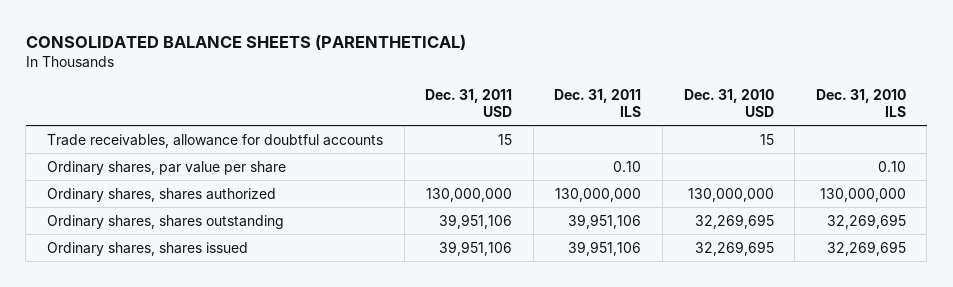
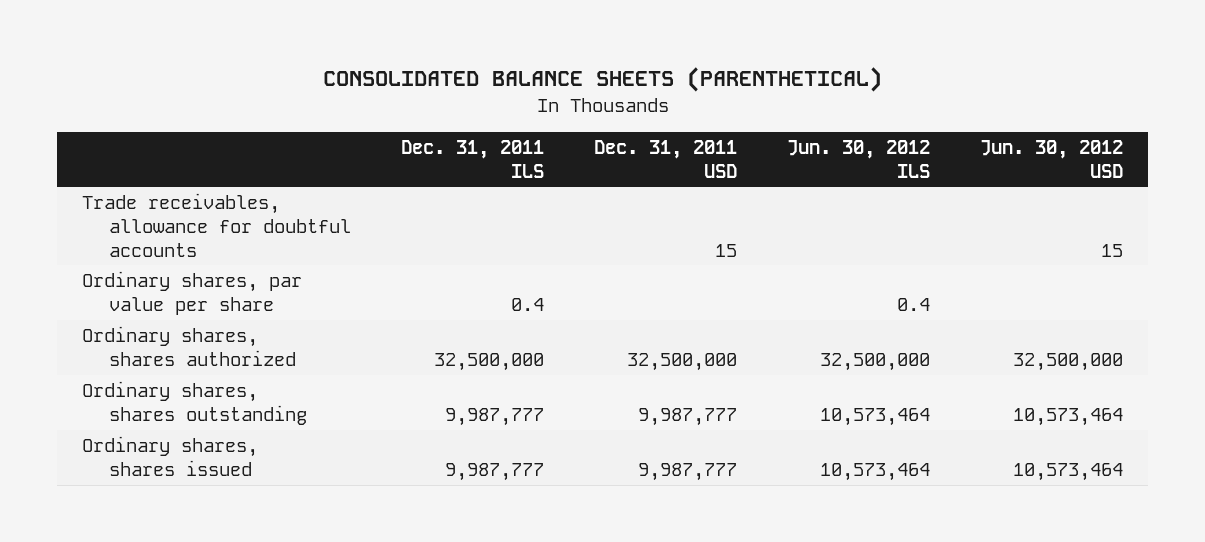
- | Dec. 31, 2011 USD | Dec. 31, 2011 ILS | Dec. 31, 2010 USD | Dec. 31, 2010 ILS
+ | Dec. 31, 2011 ILS | Dec. 31, 2011 USD | Jun. 30, 2012 ILS | Jun. 30, 2012 USD
- Ordinary shares, par value per share | | 0.10 | | 0.10
- Ordinary shares, shares authorized | 130,000,000 | 130,000,000 | 130,000,000 | 130,000,000
- Ordinary shares, shares outstanding | 39,951,106 | 39,951,106 | 32,269,695 | 32,269,695
- Ordinary shares, shares issued | 39,951,106 | 39,951,106 | 32,269,695 | 32,269,695
+ Ordinary shares, par value per share | 0.4 | | 0.4 |
+ Ordinary shares, shares authorized | 32,500,000 | 32,500,000 | 32,500,000 | 32,500,000
+ Ordinary shares, shares outstanding | 9,987,777 | 9,987,777 | 10,573,464 | 10,573,464
+ Ordinary shares, shares issued | 9,987,777 | 9,987,777 | 10,573,464 | 10,573,464

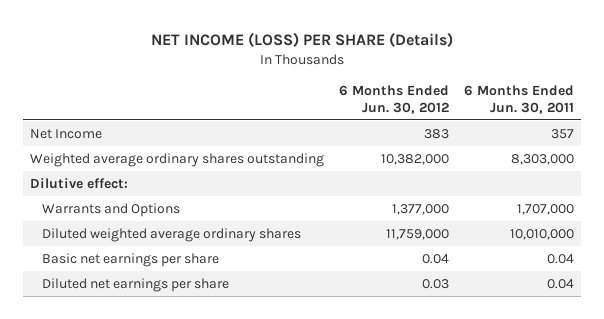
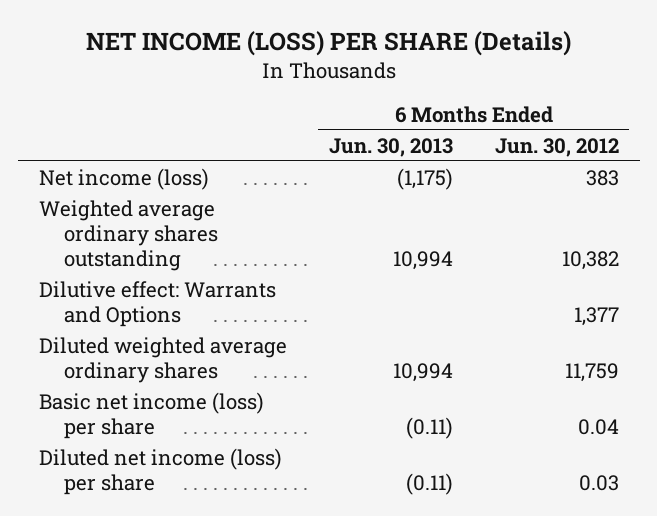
- | 6 Months Ended Jun. 30, 2012 | 6 Months Ended Jun. 30, 2011
+ | 6 Months Ended Jun. 30, 2013 | 6 Months Ended Jun. 30, 2012
- Net Income | 383 | 357
- Weighted average ordinary shares outstanding | 10,382,000 | 8,303,000
- Dilutive effect:
- Warrants and Options | 1,377,000 | 1,707,000
- Diluted weighted average ordinary shares | 11,759,000 | 10,010,000
- Basic net earnings per share | 0.04 | 0.04
- Diluted net earnings per share | 0.03 | 0.04
+ Net income (loss) | (1,175) | 383
+ Weighted average ordinary shares outstanding | 10,994 | 10,382
+ Dilutive effect: Warrants and Options | | 1,377
+ Diluted weighted average ordinary shares | 10,994 | 11,759
+ Basic net income (loss) per share | (0.11) | 0.04
+ Diluted net income (loss) per share | (0.11) | 0.03

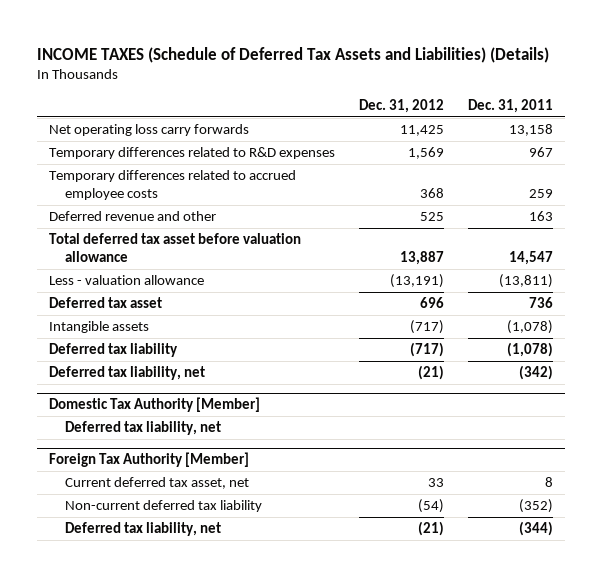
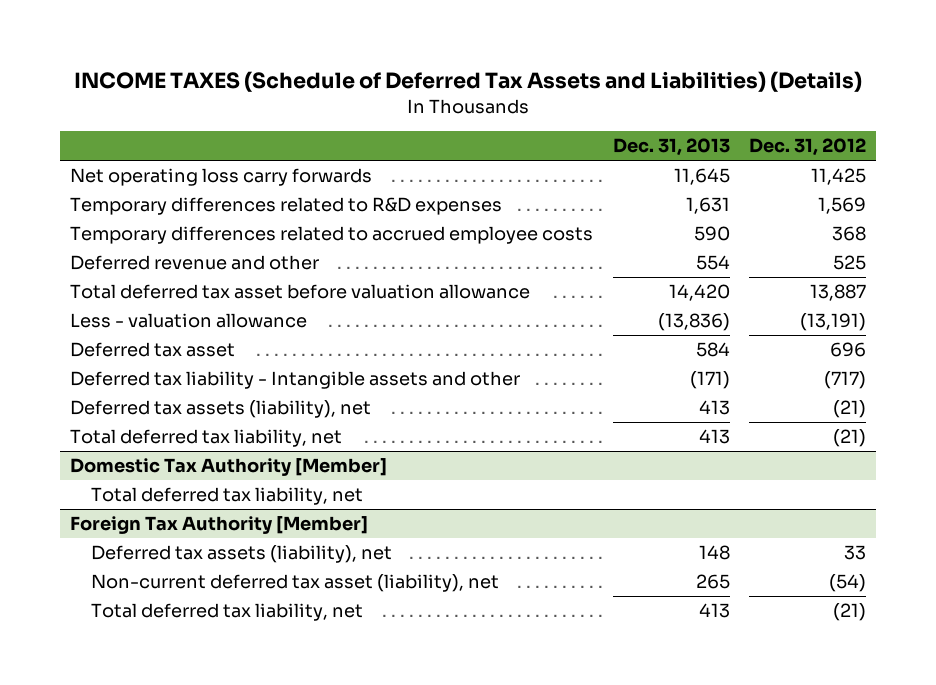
- | Dec. 31, 2012 | Dec. 31, 2011
+ | Dec. 31, 2013 | Dec. 31, 2012
- Intangible assets | (717) | (1,078)
- Deferred tax liability | (717) | (1,078)
- Deferred tax liability, net | (21) | (342)
+ Deferred tax liability - Intangible assets and other | (171) | (717)
+ Deferred tax assets (liability), net | 413 | (21)
+ Total deferred tax liability, net | 413 | (21)
@ Domestic Tax Authority [Member]
- Deferred tax liability, net
+ Total deferred tax liability, net
@ Foreign Tax Authority [Member]
- Current deferred tax asset, net | 33 | 8
- Non-current deferred tax liability | (54) | (352)
- Deferred tax liability, net | (21) | (344)
+ Deferred tax assets (liability), net | 148 | 33
+ Non-current deferred tax asset (liability), net | 265 | (54)
+ Total deferred tax liability, net | 413 | (21)

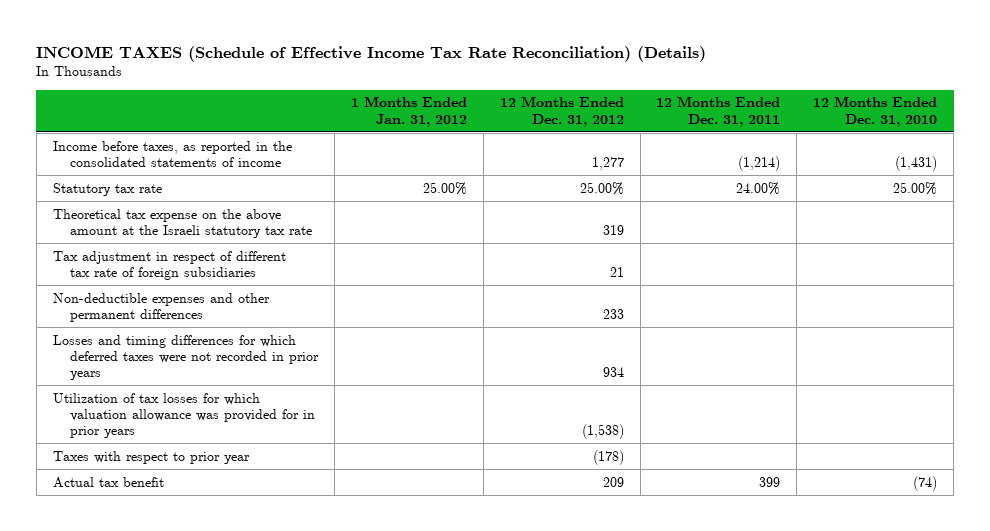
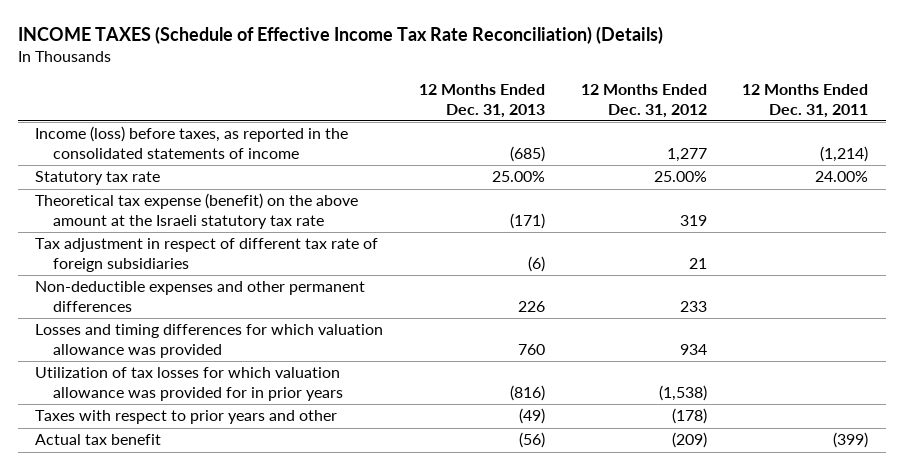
- | 1 Months Ended Jan. 31, 2012 | 12 Months Ended Dec. 31, 2012 | 12 Months Ended Dec. 31, 2011 | 12 Months Ended Dec. 31, 2010
+ | 12 Months Ended Dec. 31, 2013 | 12 Months Ended Dec. 31, 2012 | 12 Months Ended Dec. 31, 2011
- Income before taxes, as reported in the consolidated statements of income | | 1,277 | (1,214) | (1,431)
+ Income (loss) before taxes, as reported in the consolidated statements of income | (685) | 1,277 | (1,214)
- Theoretical tax expense on the above amount at the Israeli statutory tax rate | | 319 | |
+ Theoretical tax expense (benefit) on the above amount at the Israeli statutory tax rate | (171) | 319 |
- Losses and timing differences for which deferred taxes were not recorded in prior years | | 934 | |
+ Losses and timing differences for which valuation allowance was provided | 760 | 934 |
- Taxes with respect to prior year | | (178) | |
- Actual tax benefit | | 209 | 399 | (74)
+ Taxes with respect to prior years and other | (49) | (178) |
+ Actual tax benefit | (56) | (209) | (399)

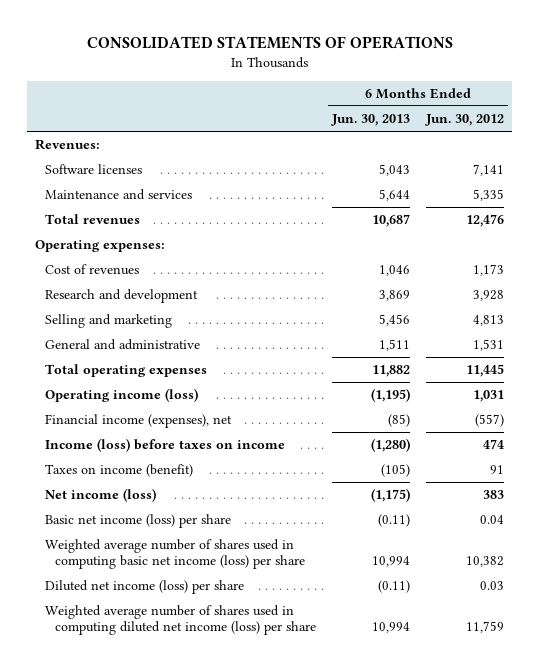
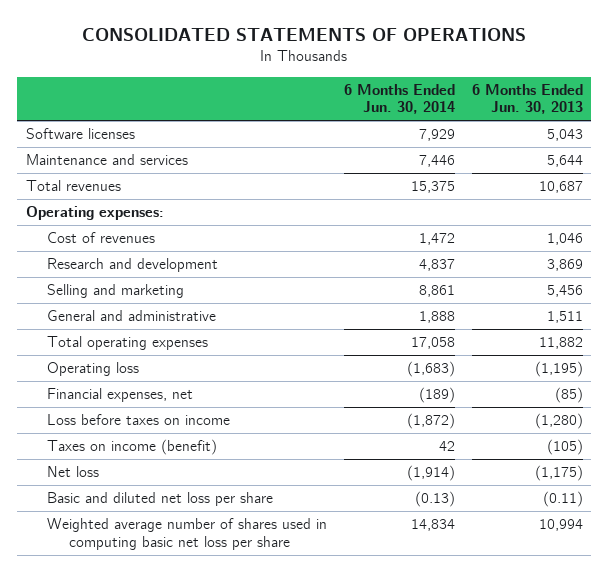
- | 6 Months Ended Jun. 30, 2013 | 6 Months Ended Jun. 30, 2012
+ | 6 Months Ended Jun. 30, 2014 | 6 Months Ended Jun. 30, 2013
- Revenues:
- Operating income (loss) | (1,195) | 1,031
- Financial income (expenses), net | (85) | (557)
- Income (loss) before taxes on income | (1,280) | 474
+ Operating loss | (1,683) | (1,195)
+ Financial expenses, net | (189) | (85)
+ Loss before taxes on income | (1,872) | (1,280)
- Net income (loss) | (1,175) | 383
- Basic net income (loss) per share | (0.11) | 0.04
- Weighted average number of shares used in computing basic net income (loss) per share | 10,994 | 10,382
- Diluted net income (loss) per share | (0.11) | 0.03
- Weighted average number of shares used in computing diluted net income (loss) per share | 10,994 | 11,759
+ Net loss | (1,914) | (1,175)
+ Basic and diluted net loss per share | (0.13) | (0.11)
+ Weighted average number of shares used in computing basic net loss per share | 14,834 | 10,994

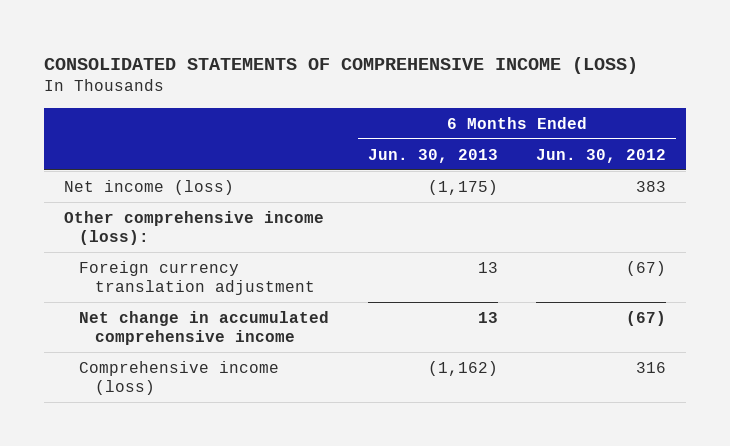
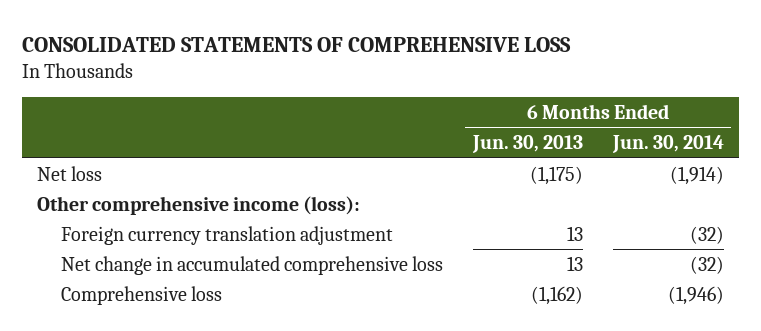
- CONSOLIDATED STATEMENTS OF COMPREHENSIVE INCOME (LOSS)
+ CONSOLIDATED STATEMENTS OF COMPREHENSIVE LOSS
- | 6 Months Ended Jun. 30, 2013 | 6 Months Ended Jun. 30, 2012
+ | 6 Months Ended Jun. 30, 2013 | 6 Months Ended Jun. 30, 2014
- Net income (loss) | (1,175) | 383
+ Net loss | (1,175) | (1,914)
- Net change in accumulated comprehensive income | 13 | (67)
- Comprehensive income (loss) | (1,162) | 316
+ Net change in accumulated comprehensive loss | 13 | (32)
+ Comprehensive loss | (1,162) | (1,946)

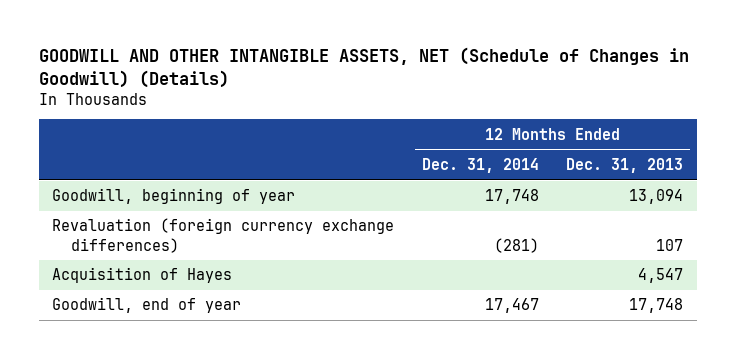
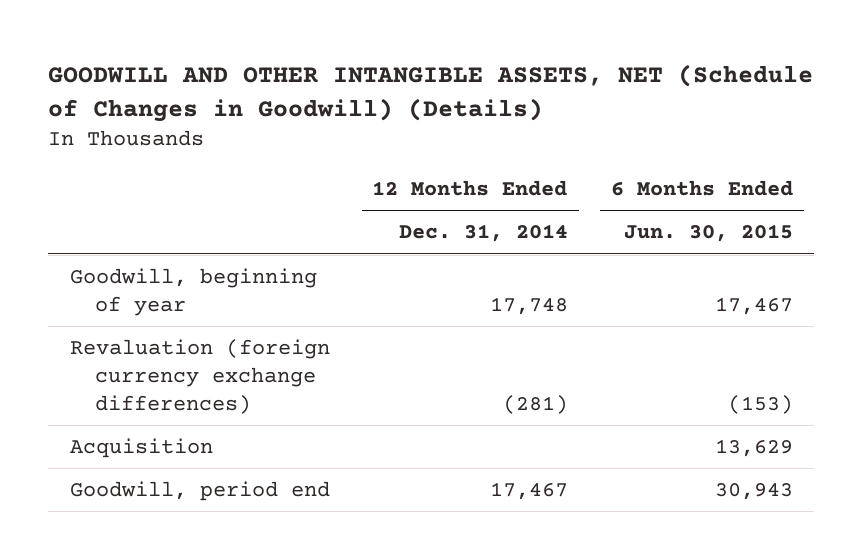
- | 12 Months Ended Dec. 31, 2014 | 12 Months Ended Dec. 31, 2013
+ | 12 Months Ended Dec. 31, 2014 | 6 Months Ended Jun. 30, 2015
- Acquisition of Hayes | | 4,547
- Goodwill, end of year | 17,467 | 17,748
+ Acquisition | | 13,629
+ Goodwill, period end | 17,467 | 30,943

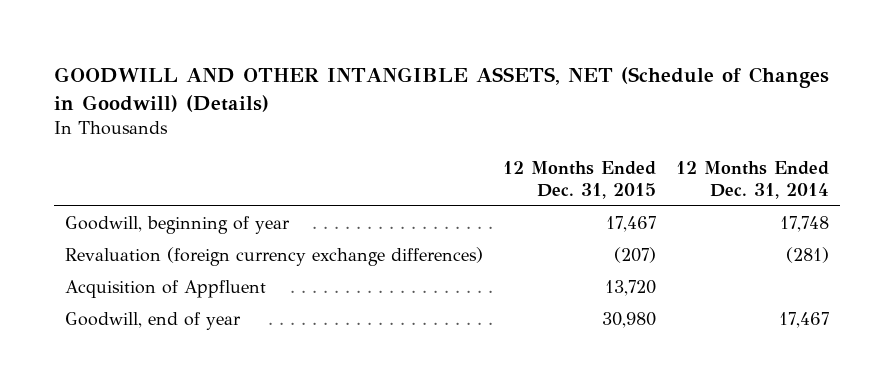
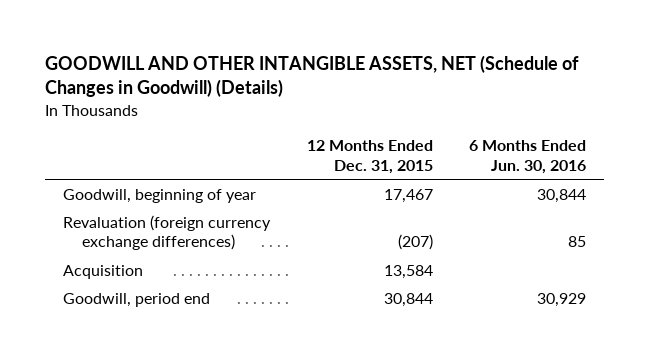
- | 12 Months Ended Dec. 31, 2015 | 12 Months Ended Dec. 31, 2014
+ | 12 Months Ended Dec. 31, 2015 | 6 Months Ended Jun. 30, 2016
- Acquisition of Appfluent | 13,720 |
- Goodwill, end of year | 30,980 | 17,467
+ Acquisition | 13,584 |
+ Goodwill, period end | 30,844 | 30,929

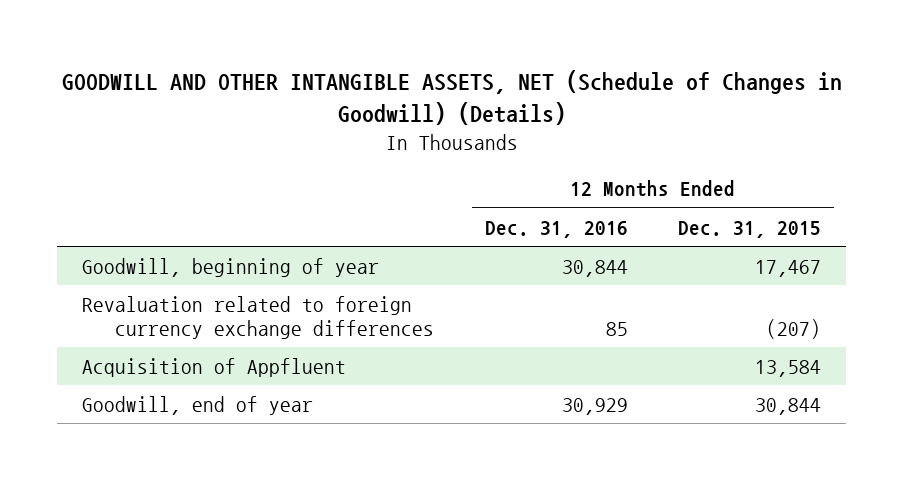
- | 12 Months Ended Dec. 31, 2015 | 6 Months Ended Jun. 30, 2016
+ | 12 Months Ended Dec. 31, 2016 | 12 Months Ended Dec. 31, 2015
- Revaluation (foreign currency exchange differences) | (207) | 85
- Acquisition | 13,584 |
- Goodwill, period end | 30,844 | 30,929
+ Revaluation related to foreign currency exchange differences | 85 | (207)
+ Acquisition of Appfluent | | 13,584
+ Goodwill, end of year | 30,929 | 30,844

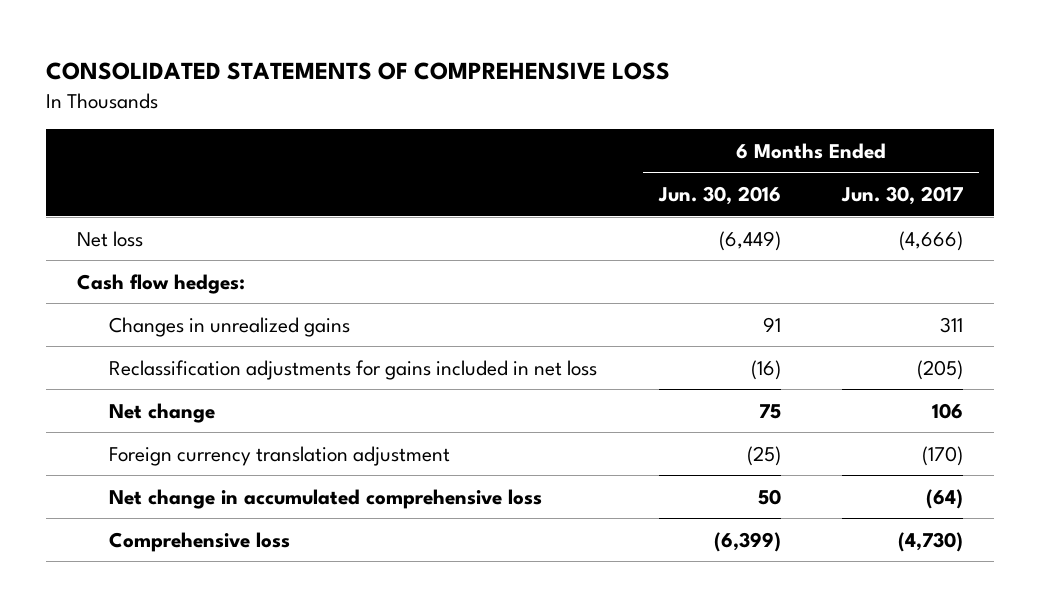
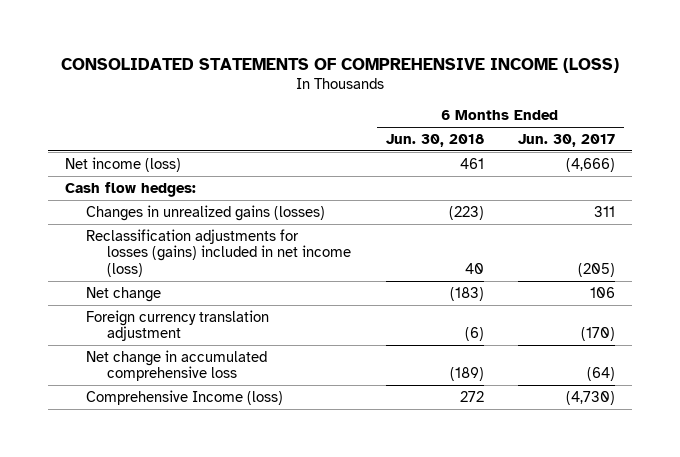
- CONSOLIDATED STATEMENTS OF COMPREHENSIVE LOSS
+ CONSOLIDATED STATEMENTS OF COMPREHENSIVE INCOME (LOSS)
- | 6 Months Ended Jun. 30, 2016 | 6 Months Ended Jun. 30, 2017
+ | 6 Months Ended Jun. 30, 2018 | 6 Months Ended Jun. 30, 2017
- Net loss | (6,449) | (4,666)
+ Net income (loss) | 461 | (4,666)
- Changes in unrealized gains | 91 | 311
- Reclassification adjustments for gains included in net loss | (16) | (205)
+ Changes in unrealized gains (losses) | (223) | 311
+ Reclassification adjustments for losses (gains) included in net income (loss) | 40 | (205)
- Comprehensive loss | (6,399) | (4,730)
+ Comprehensive Income (loss) | 272 | (4,730)

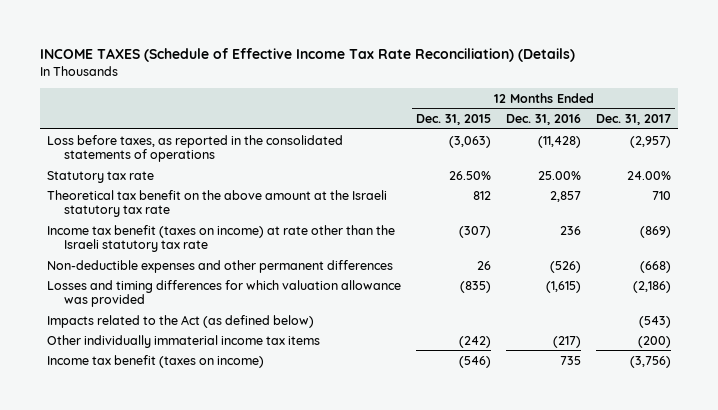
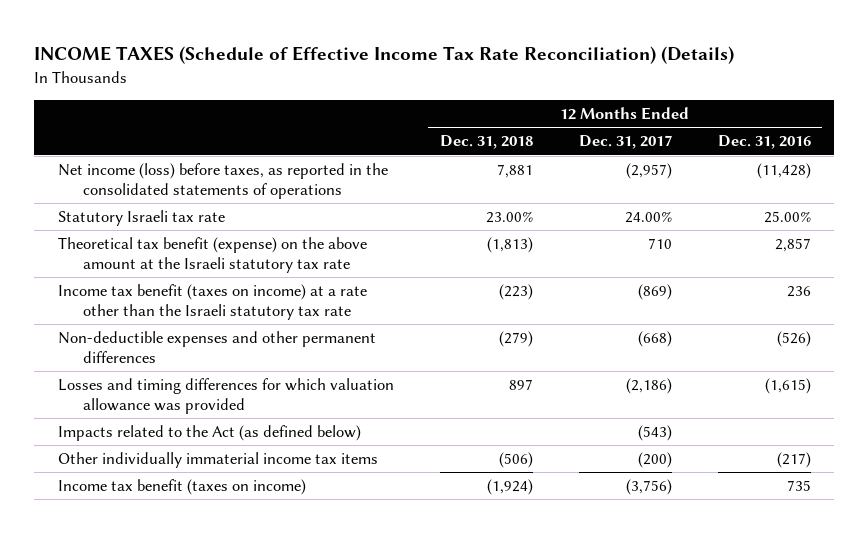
- | 12 Months Ended Dec. 31, 2015 | 12 Months Ended Dec. 31, 2016 | 12 Months Ended Dec. 31, 2017
+ | 12 Months Ended Dec. 31, 2018 | 12 Months Ended Dec. 31, 2017 | 12 Months Ended Dec. 31, 2016
- Loss before taxes, as reported in the consolidated statements of operations | (3,063) | (11,428) | (2,957)
- Statutory tax rate | 26.50% | 25.00% | 24.00%
- Theoretical tax benefit on the above amount at the Israeli statutory tax rate | 812 | 2,857 | 710
- Income tax benefit (taxes on income) at rate other than the Israeli statutory tax rate | (307) | 236 | (869)
+ Net income (loss) before taxes, as reported in the consolidated statements of operations | 7,881 | (2,957) | (11,428)
+ Statutory Israeli tax rate | 23.00% | 24.00% | 25.00%
+ Theoretical tax benefit (expense) on the above amount at the Israeli statutory tax rate | (1,813) | 710 | 2,857
+ Income tax benefit (taxes on income) at a rate other than the Israeli statutory tax rate | (223) | (869) | 236

